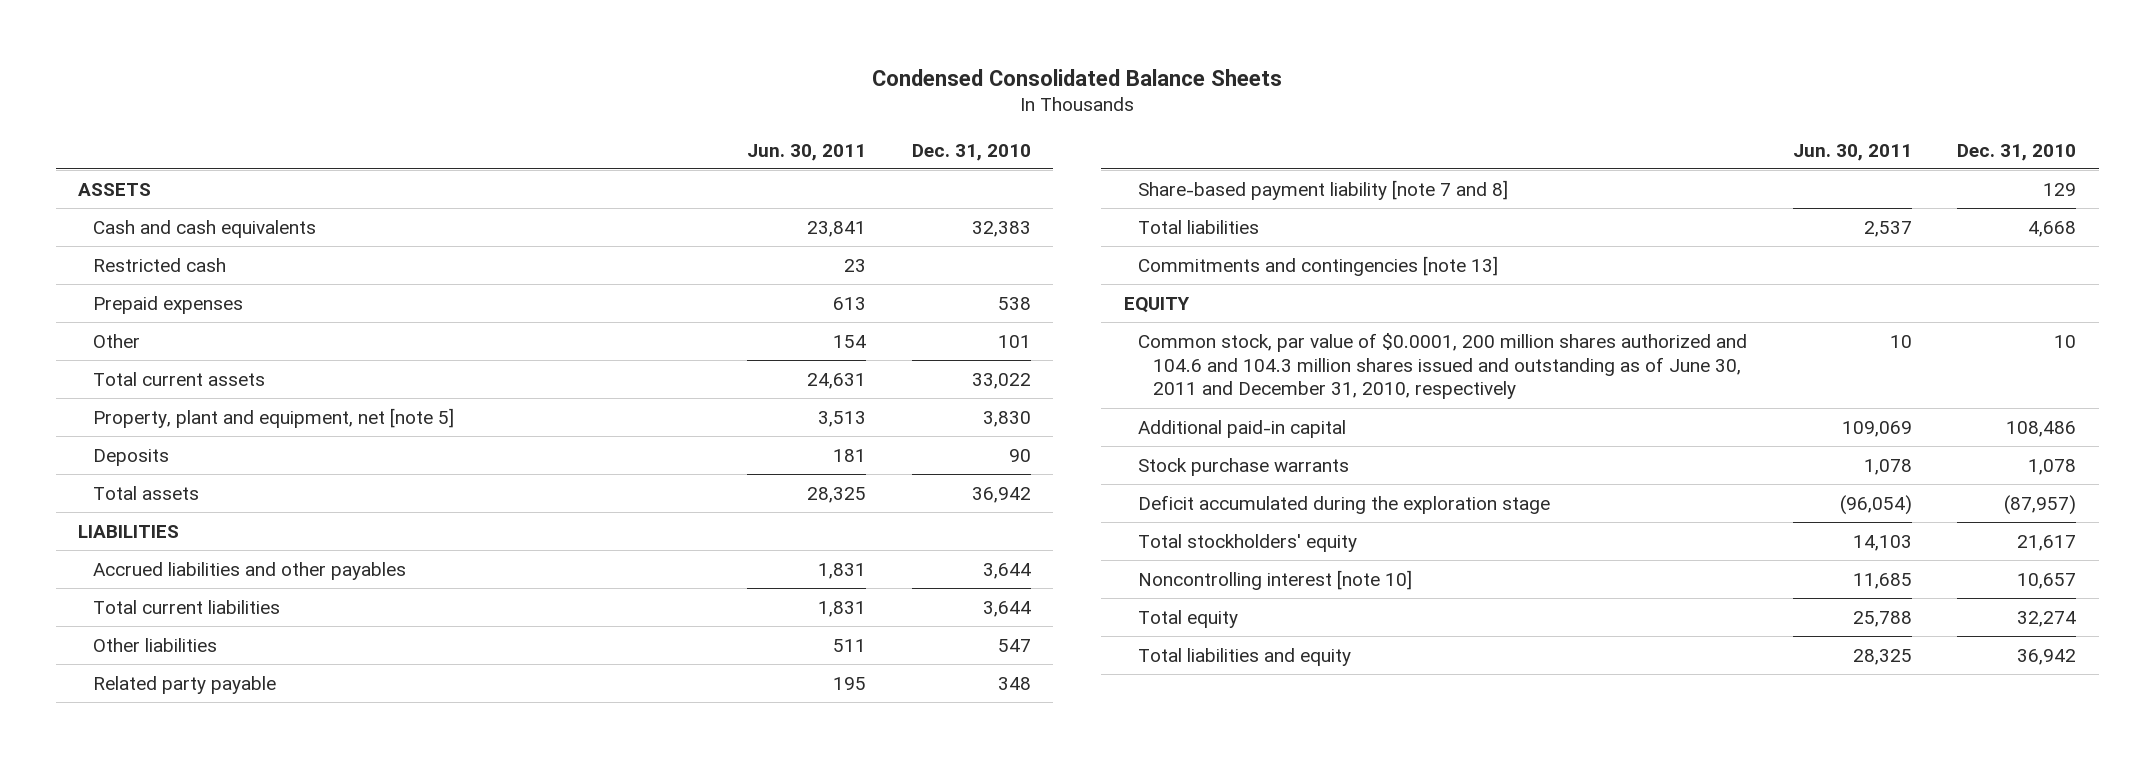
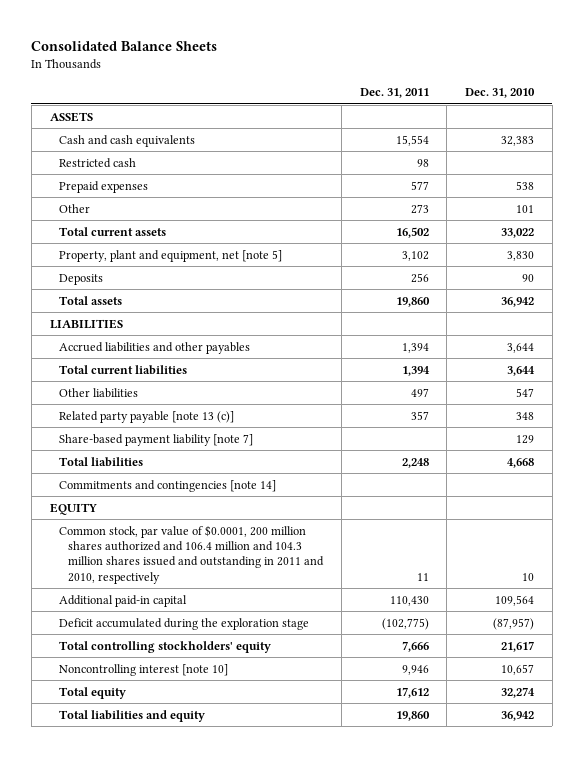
- Condensed Consolidated Balance Sheets
+ Consolidated Balance Sheets
- | Jun. 30, 2011 | Dec. 31, 2010
+ | Dec. 31, 2011 | Dec. 31, 2010
- Related party payable | 195 | 348
- Share-based payment liability [note 7 and 8] | | 129
+ Related party payable [note 13 (c)] | 357 | 348
+ Share-based payment liability [note 7] | | 129
- Commitments and contingencies [note 13]
+ Commitments and contingencies [note 14]
- Common stock, par value of $0.0001, 200 million shares authorized and 104.6 and 104.3 million shares issued and outstanding as of June 30, 2011 and December 31, 2010, respectively | 10 | 10
- Additional paid-in capital | 109,069 | 108,486
- Stock purchase warrants | 1,078 | 1,078
+ Common stock, par value of $0.0001, 200 million shares authorized and 106.4 million and 104.3 million shares issued and outstanding in 2011 and 2010, respectively | 11 | 10
+ Additional paid-in capital | 110,430 | 109,564
- Total stockholders' equity | 14,103 | 21,617
+ Total controlling stockholders' equity | 7,666 | 21,617

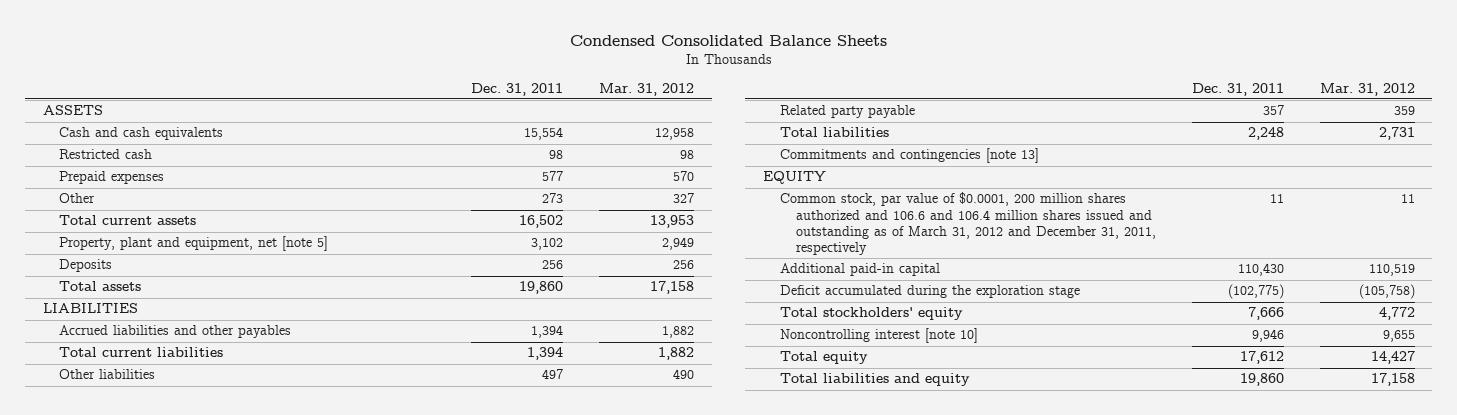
- Consolidated Balance Sheets
+ Condensed Consolidated Balance Sheets
- | Dec. 31, 2011 | Dec. 31, 2010
+ | Dec. 31, 2011 | Mar. 31, 2012
- Related party payable [note 13 (c)] | 357 | 348
- Share-based payment liability [note 7] | | 129
+ Related party payable | 357 | 359
- Commitments and contingencies [note 14]
+ Commitments and contingencies [note 13]
- Common stock, par value of $0.0001, 200 million shares authorized and 106.4 million and 104.3 million shares issued and outstanding in 2011 and 2010, respectively | 11 | 10
+ Common stock, par value of $0.0001, 200 million shares authorized and 106.6 and 106.4 million shares issued and outstanding as of March 31, 2012 and December 31, 2011, respectively | 11 | 11
- Total controlling stockholders' equity | 7,666 | 21,617
+ Total stockholders' equity | 7,666 | 4,772

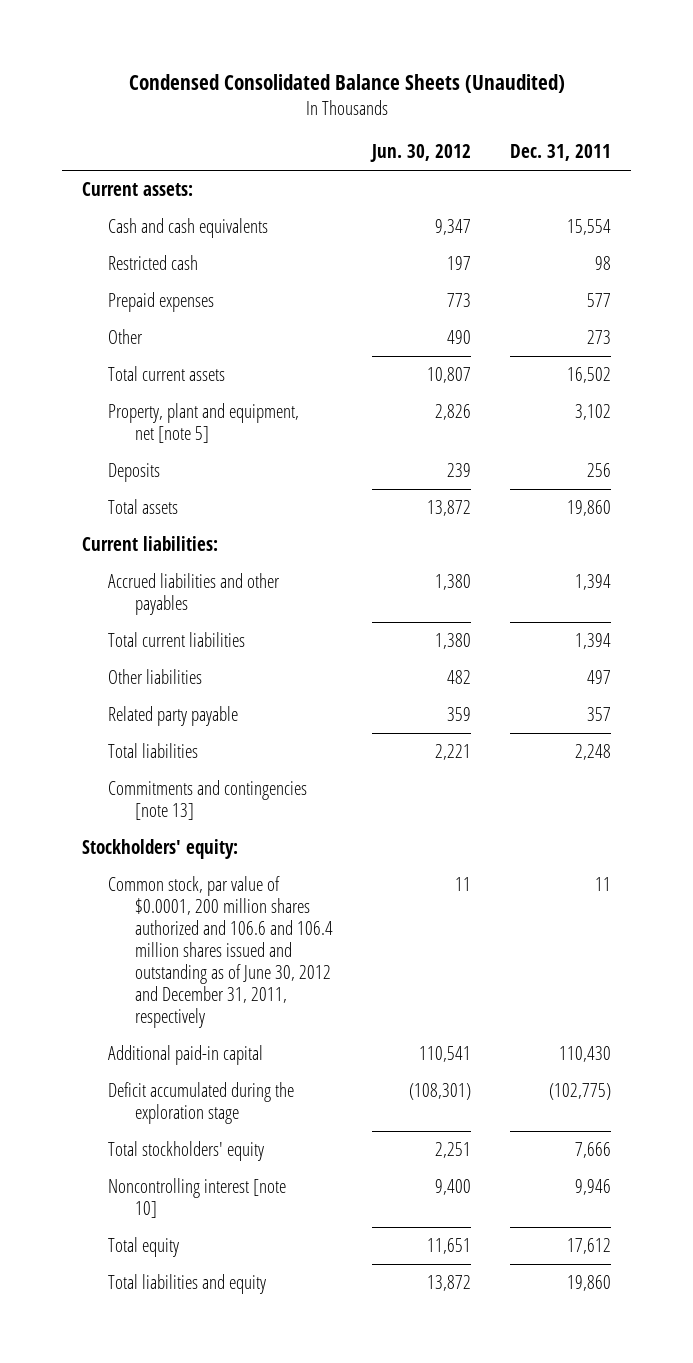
- Condensed Consolidated Balance Sheets
+ Condensed Consolidated Balance Sheets (Unaudited)
- | Dec. 31, 2011 | Mar. 31, 2012
+ | Jun. 30, 2012 | Dec. 31, 2011
- ASSETS
+ Current assets:
- LIABILITIES
+ Current liabilities:
- EQUITY
- Common stock, par value of $0.0001, 200 million shares authorized and 106.6 and 106.4 million shares issued and outstanding as of March 31, 2012 and December 31, 2011, respectively | 11 | 11
+ Stockholders' equity:
+ Common stock, par value of $0.0001, 200 million shares authorized and 106.6 and 106.4 million shares issued and outstanding as of June 30, 2012 and December 31, 2011, respectively | 11 | 11

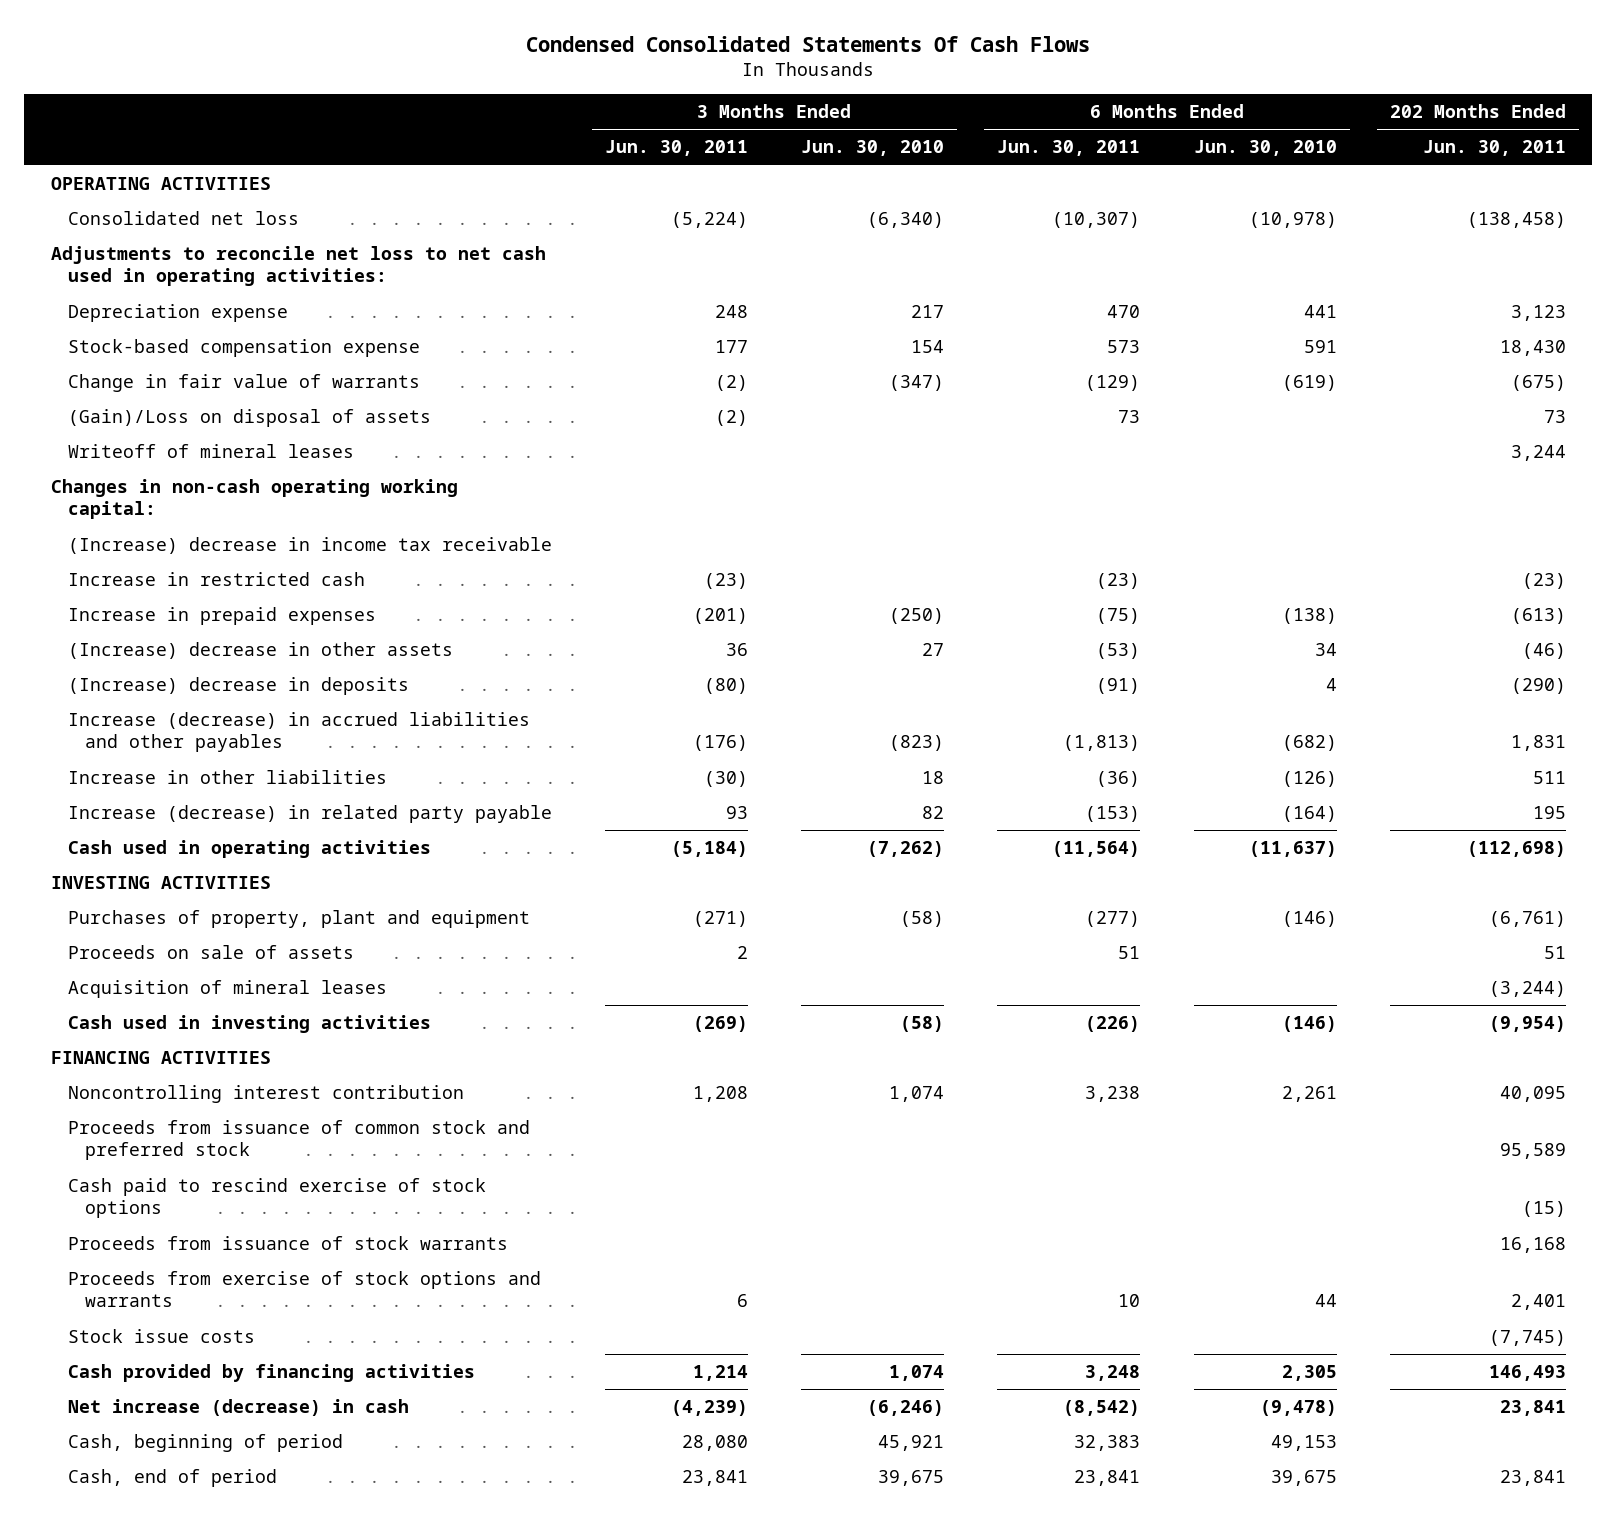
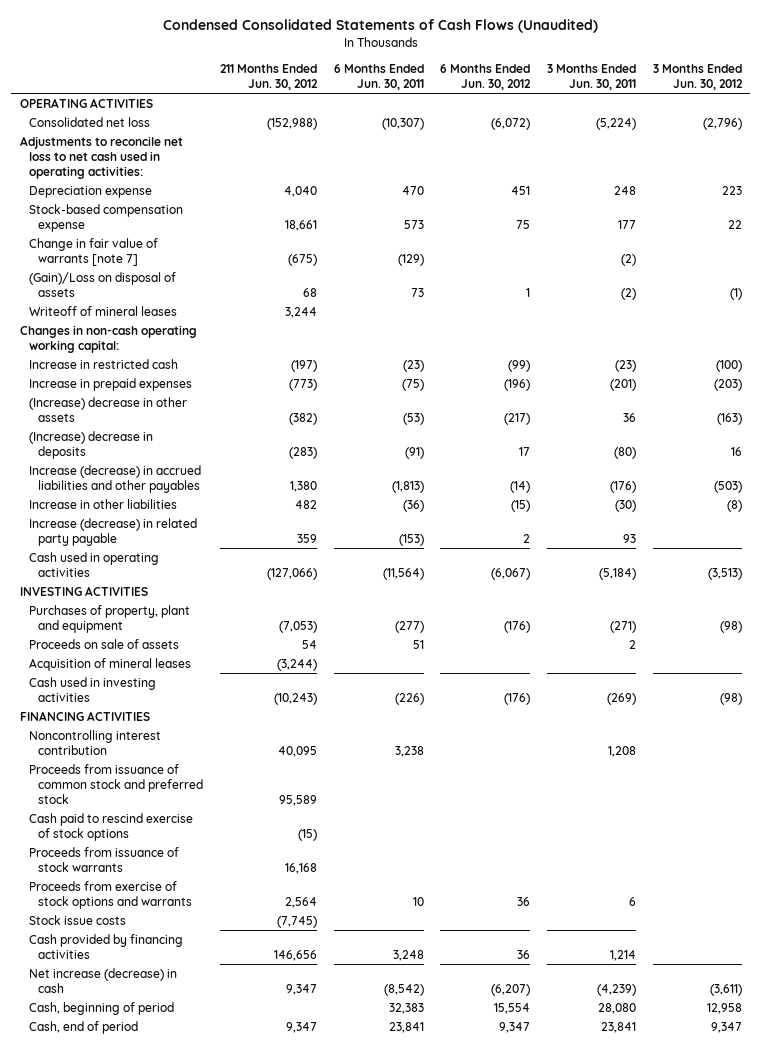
- Condensed Consolidated Statements Of Cash Flows
+ Condensed Consolidated Statements of Cash Flows (Unaudited)
- | 3 Months Ended Jun. 30, 2011 | 3 Months Ended Jun. 30, 2010 | 6 Months Ended Jun. 30, 2011 | 6 Months Ended Jun. 30, 2010 | 202 Months Ended Jun. 30, 2011
+ | 211 Months Ended Jun. 30, 2012 | 6 Months Ended Jun. 30, 2011 | 6 Months Ended Jun. 30, 2012 | 3 Months Ended Jun. 30, 2011 | 3 Months Ended Jun. 30, 2012
- Change in fair value of warrants | (2) | (347) | (129) | (619) | (675)
+ Change in fair value of warrants [note 7] | (675) | (129) | | (2) |
- (Increase) decrease in income tax receivable

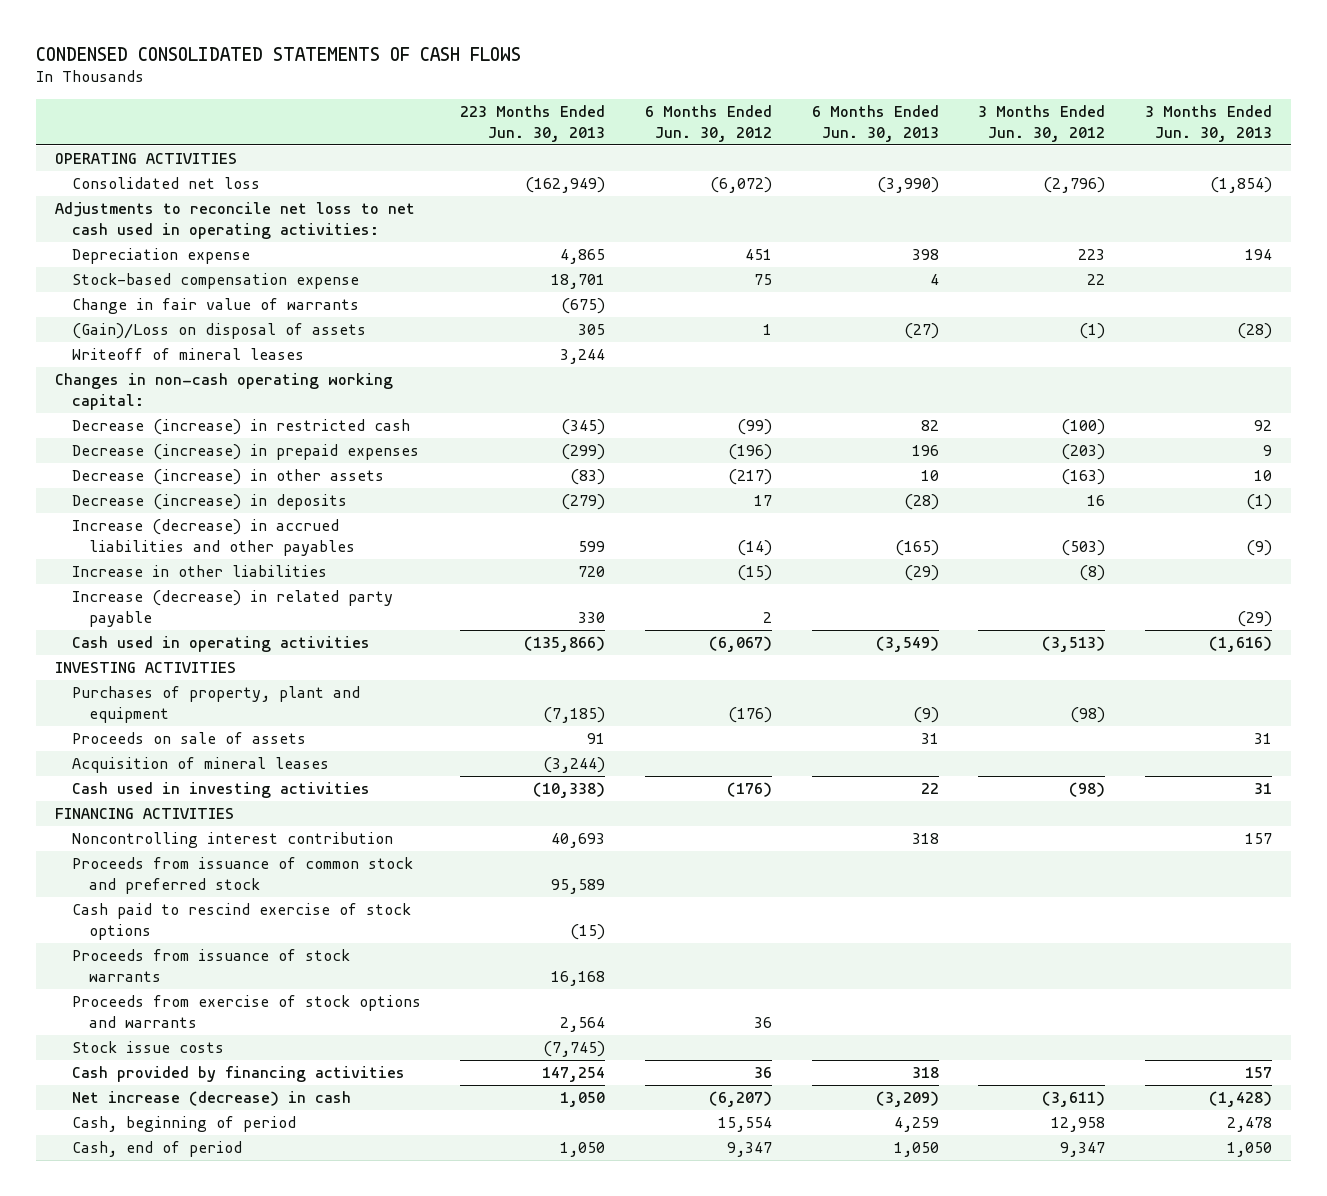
- Condensed Consolidated Statements of Cash Flows (Unaudited)
+ CONDENSED CONSOLIDATED STATEMENTS OF CASH FLOWS
- | 211 Months Ended Jun. 30, 2012 | 6 Months Ended Jun. 30, 2011 | 6 Months Ended Jun. 30, 2012 | 3 Months Ended Jun. 30, 2011 | 3 Months Ended Jun. 30, 2012
+ | 223 Months Ended Jun. 30, 2013 | 6 Months Ended Jun. 30, 2012 | 6 Months Ended Jun. 30, 2013 | 3 Months Ended Jun. 30, 2012 | 3 Months Ended Jun. 30, 2013
- Change in fair value of warrants [note 7] | (675) | (129) | | (2) |
+ Change in fair value of warrants | (675) | | | |
- Increase in restricted cash | (197) | (23) | (99) | (23) | (100)
- Increase in prepaid expenses | (773) | (75) | (196) | (201) | (203)
- (Increase) decrease in other assets | (382) | (53) | (217) | 36 | (163)
- (Increase) decrease in deposits | (283) | (91) | 17 | (80) | 16
+ Decrease (increase) in restricted cash | (345) | (99) | 82 | (100) | 92
+ Decrease (increase) in prepaid expenses | (299) | (196) | 196 | (203) | 9
+ Decrease (increase) in other assets | (83) | (217) | 10 | (163) | 10
+ Decrease (increase) in deposits | (279) | 17 | (28) | 16 | (1)

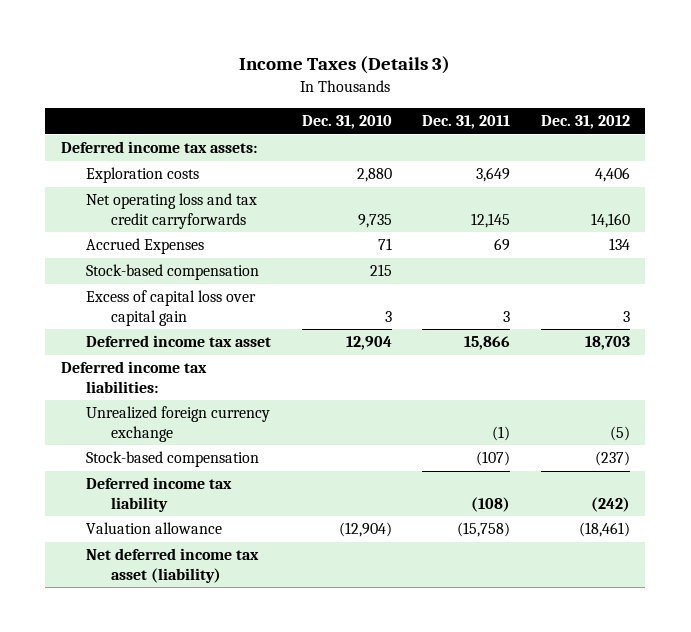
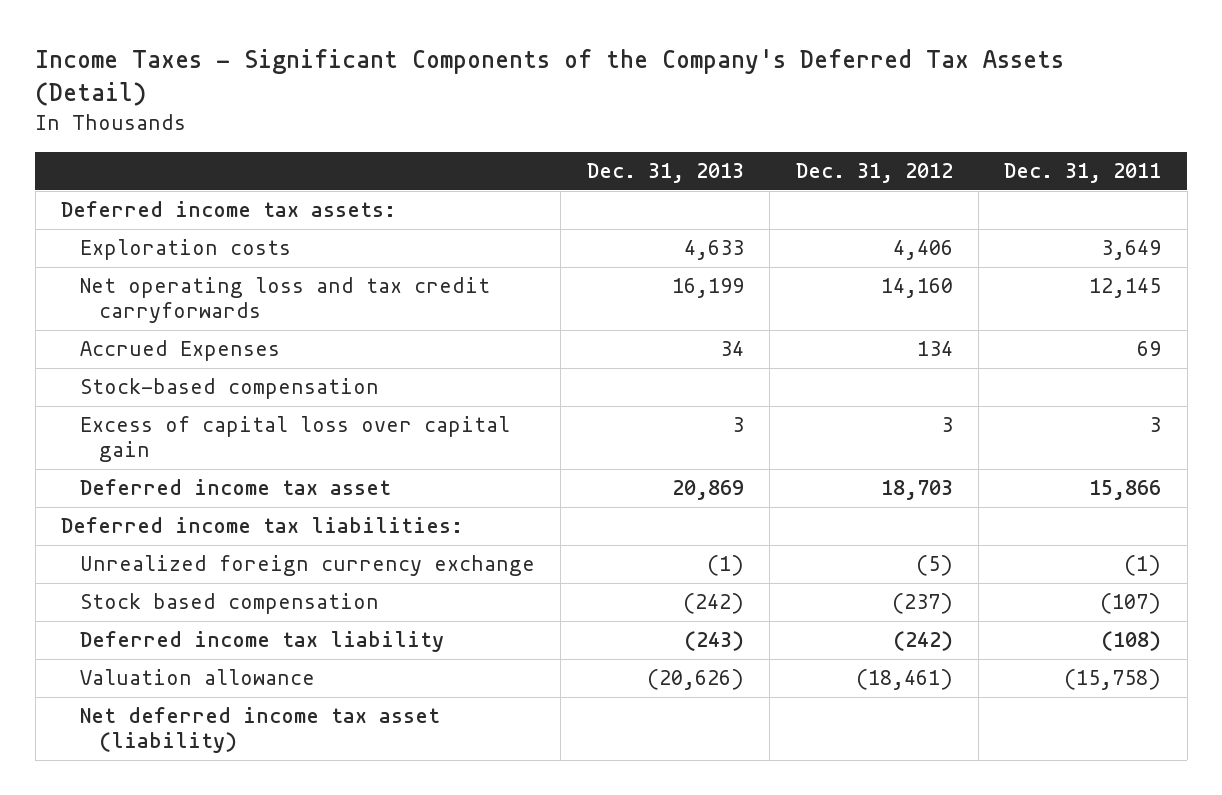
- Income Taxes (Details 3)
+ Income Taxes - Significant Components of the Company's Deferred Tax Assets (Detail)
- | Dec. 31, 2010 | Dec. 31, 2011 | Dec. 31, 2012
+ | Dec. 31, 2013 | Dec. 31, 2012 | Dec. 31, 2011
- Stock-based compensation | | (107) | (237)
+ Stock based compensation | (242) | (237) | (107)

